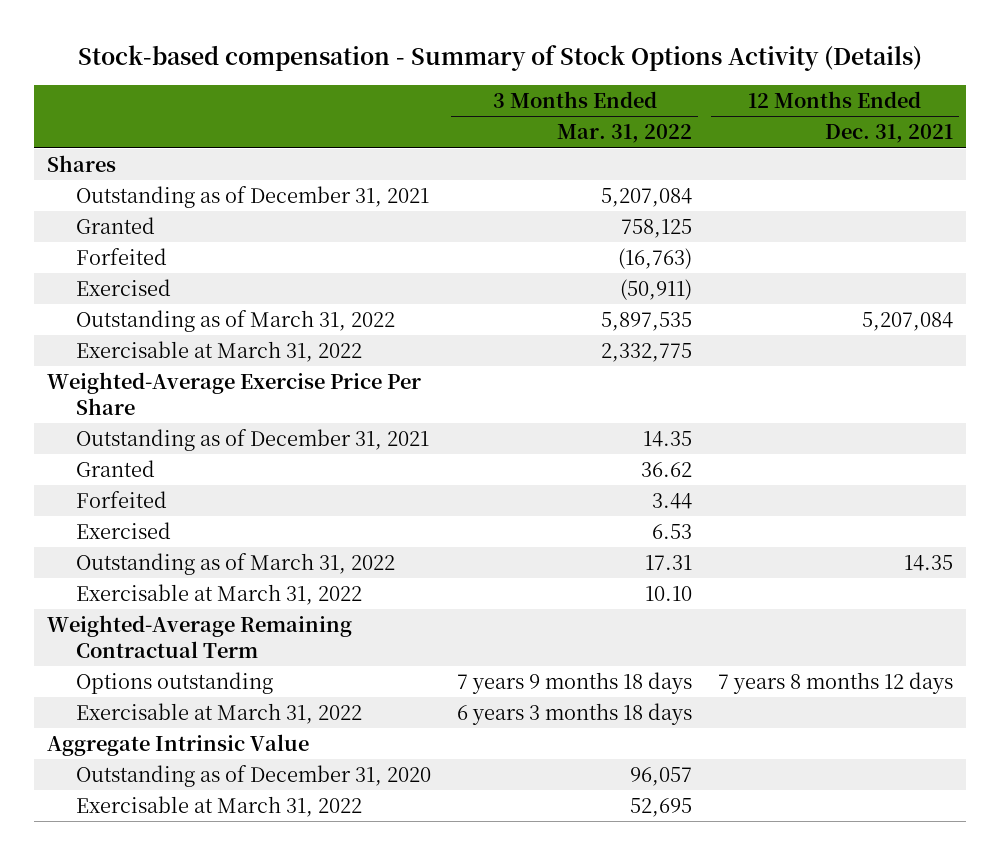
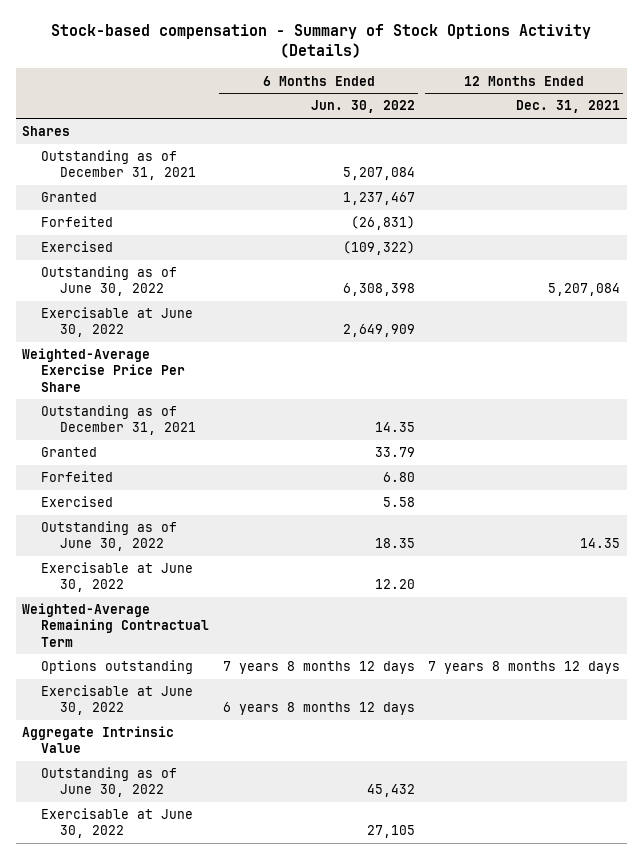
- | 3 Months Ended Mar. 31, 2022 | 12 Months Ended Dec. 31, 2021
+ | 6 Months Ended Jun. 30, 2022 | 12 Months Ended Dec. 31, 2021
- Outstanding as of March 31, 2022 | 5,897,535 | 5,207,084
- Exercisable at March 31, 2022 | 2,332,775 |
+ Outstanding as of June 30, 2022 | 6,308,398 | 5,207,084
+ Exercisable at June 30, 2022 | 2,649,909 |
- Outstanding as of March 31, 2022 | 17.31 | 14.35
- Exercisable at March 31, 2022 | 10.10 |
+ Outstanding as of June 30, 2022 | 18.35 | 14.35
+ Exercisable at June 30, 2022 | 12.20 |
- Exercisable at March 31, 2022 | 6 years 3 months 18 days |
+ Exercisable at June 30, 2022 | 6 years 8 months 12 days |
- Outstanding as of December 31, 2020 | 96,057 |
- Exercisable at March 31, 2022 | 52,695 |
+ Outstanding as of June 30, 2022 | 45,432 |
+ Exercisable at June 30, 2022 | 27,105 |

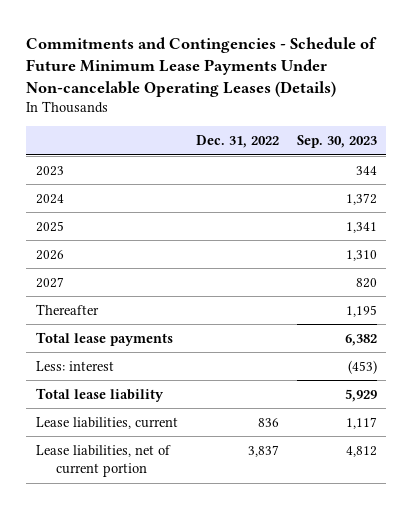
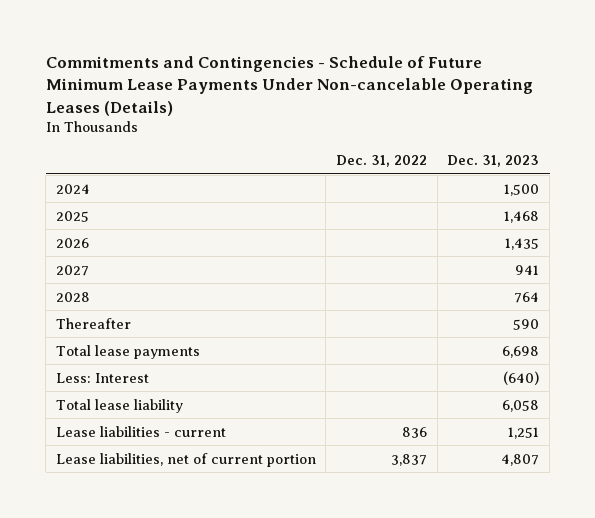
- | Dec. 31, 2022 | Sep. 30, 2023
+ | Dec. 31, 2022 | Dec. 31, 2023
- 2023 | | 344
+ 2028 | | 764
- Less: interest | | (453)
+ Less: Interest | | (640)
- Lease liabilities, current | 836 | 1,117
+ Lease liabilities - current | 836 | 1,251

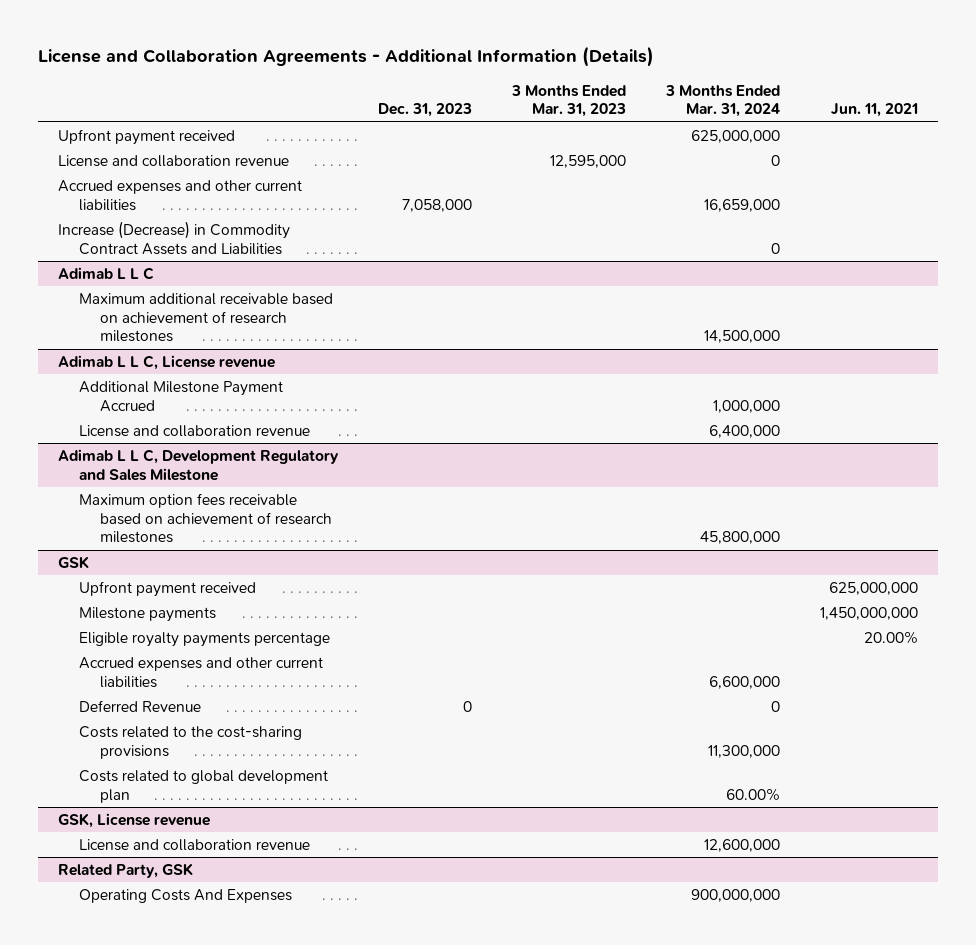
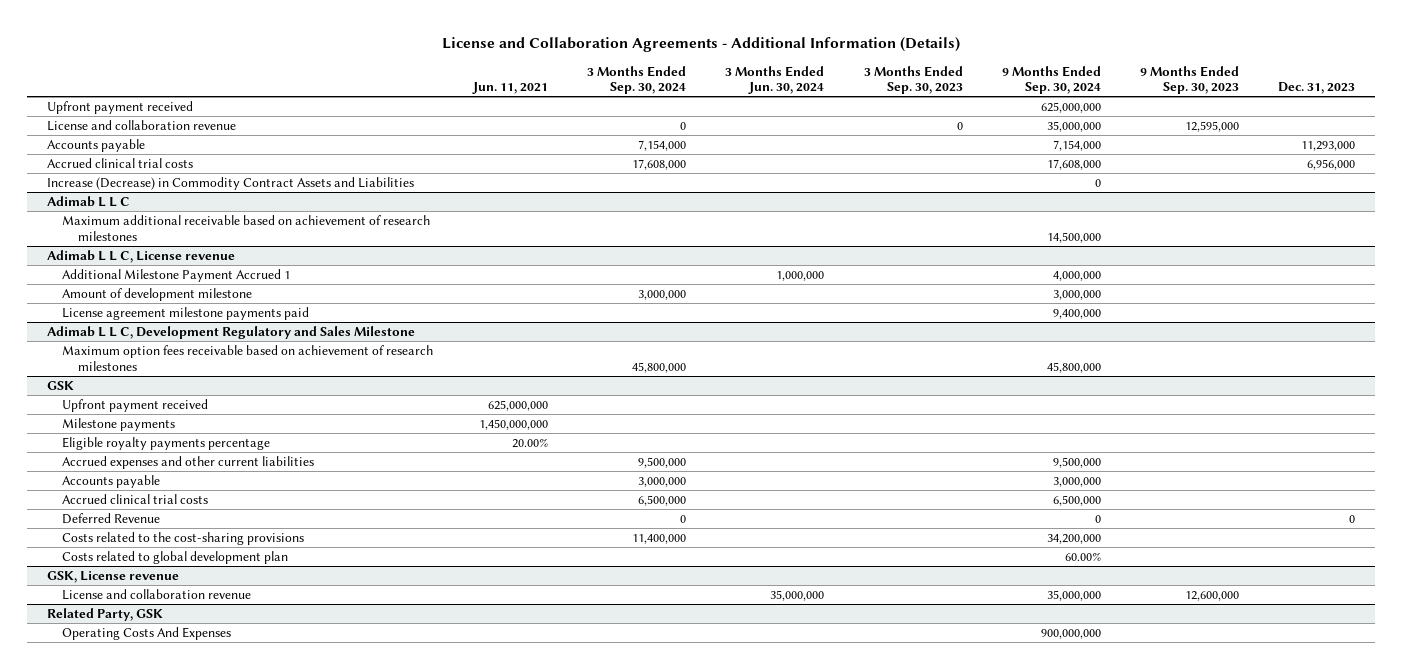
- | Dec. 31, 2023 | 3 Months Ended Mar. 31, 2023 | 3 Months Ended Mar. 31, 2024 | Jun. 11, 2021
+ | Jun. 11, 2021 | 3 Months Ended Sep. 30, 2024 | 3 Months Ended Jun. 30, 2024 | 3 Months Ended Sep. 30, 2023 | 9 Months Ended Sep. 30, 2024 | 9 Months Ended Sep. 30, 2023 | Dec. 31, 2023
- Accrued expenses and other current liabilities | 7,058,000 | | 16,659,000 |
+ Accounts payable | | 7,154,000 | | | 7,154,000 | | 11,293,000
+ Accrued clinical trial costs | | 17,608,000 | | | 17,608,000 | | 6,956,000
@ Adimab L L C, License revenue
- Additional Milestone Payment Accrued | | | 1,000,000 |
- License and collaboration revenue | | | 6,400,000 |
+ Additional Milestone Payment Accrued 1 | | | 1,000,000 | | 4,000,000 | |
+ Amount of development milestone | | 3,000,000 | | | 3,000,000 | |
+ License agreement milestone payments paid | | | | | 9,400,000 | |
@ GSK
+ Accounts payable | | 3,000,000 | | | 3,000,000 | |
+ Accrued clinical trial costs | | 6,500,000 | | | 6,500,000 | |

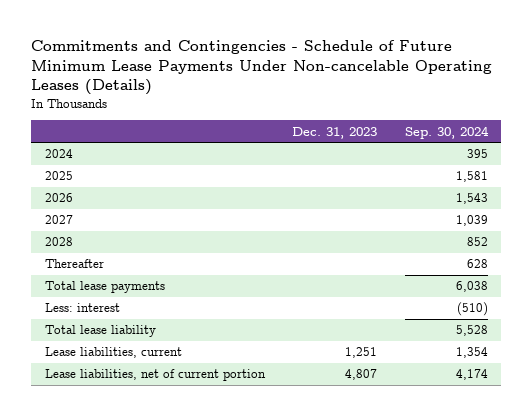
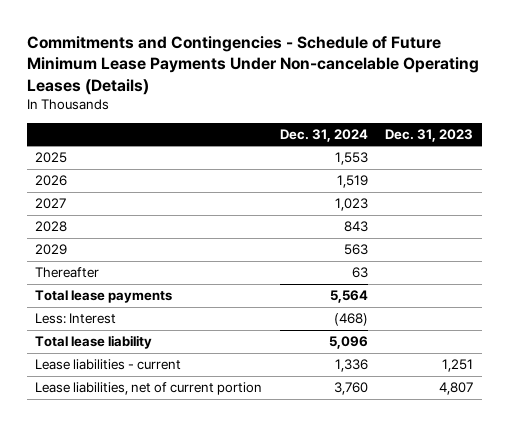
- | Dec. 31, 2023 | Sep. 30, 2024
+ | Dec. 31, 2024 | Dec. 31, 2023
- 2024 | | 395
+ 2029 | 563 |
- Less: interest | | (510)
+ Less: Interest | (468) |
- Lease liabilities, current | 1,251 | 1,354
+ Lease liabilities - current | 1,336 | 1,251

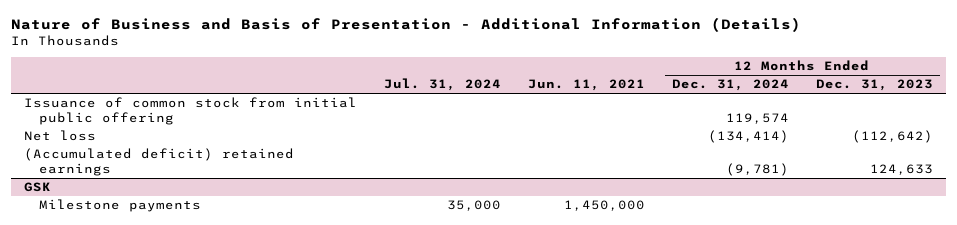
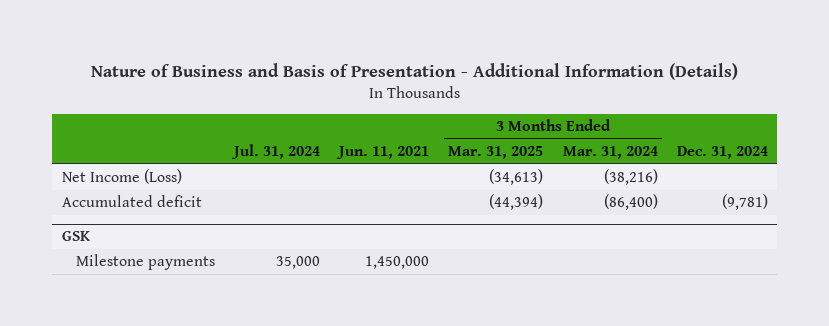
- | Jul. 31, 2024 | Jun. 11, 2021 | 12 Months Ended Dec. 31, 2024 | 12 Months Ended Dec. 31, 2023
+ | Jul. 31, 2024 | Jun. 11, 2021 | 3 Months Ended Mar. 31, 2025 | 3 Months Ended Mar. 31, 2024 | Dec. 31, 2024
- Issuance of common stock from initial public offering | | | 119,574 |
- Net loss | | | (134,414) | (112,642)
- (Accumulated deficit) retained earnings | | | (9,781) | 124,633
+ Net Income (Loss) | | | (34,613) | (38,216) |
+ Accumulated deficit | | | (44,394) | (86,400) | (9,781)

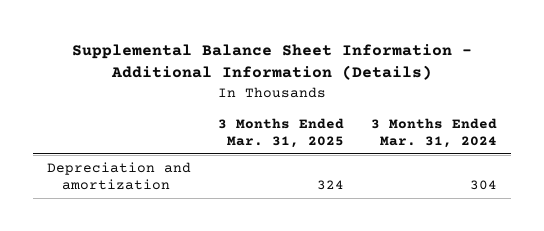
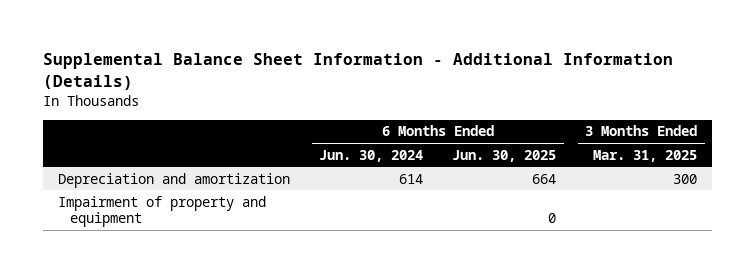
- | 3 Months Ended Mar. 31, 2025 | 3 Months Ended Mar. 31, 2024
+ | 6 Months Ended Jun. 30, 2024 | 6 Months Ended Jun. 30, 2025 | 3 Months Ended Mar. 31, 2025
- Depreciation and amortization | 324 | 304
+ Depreciation and amortization | 614 | 664 | 300
+ Impairment of property and equipment | | 0 |

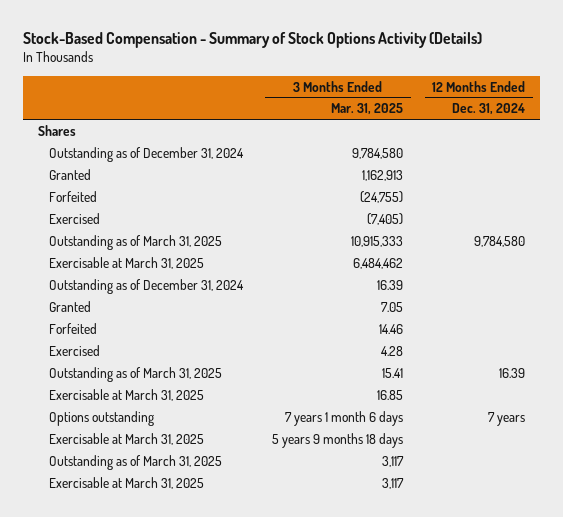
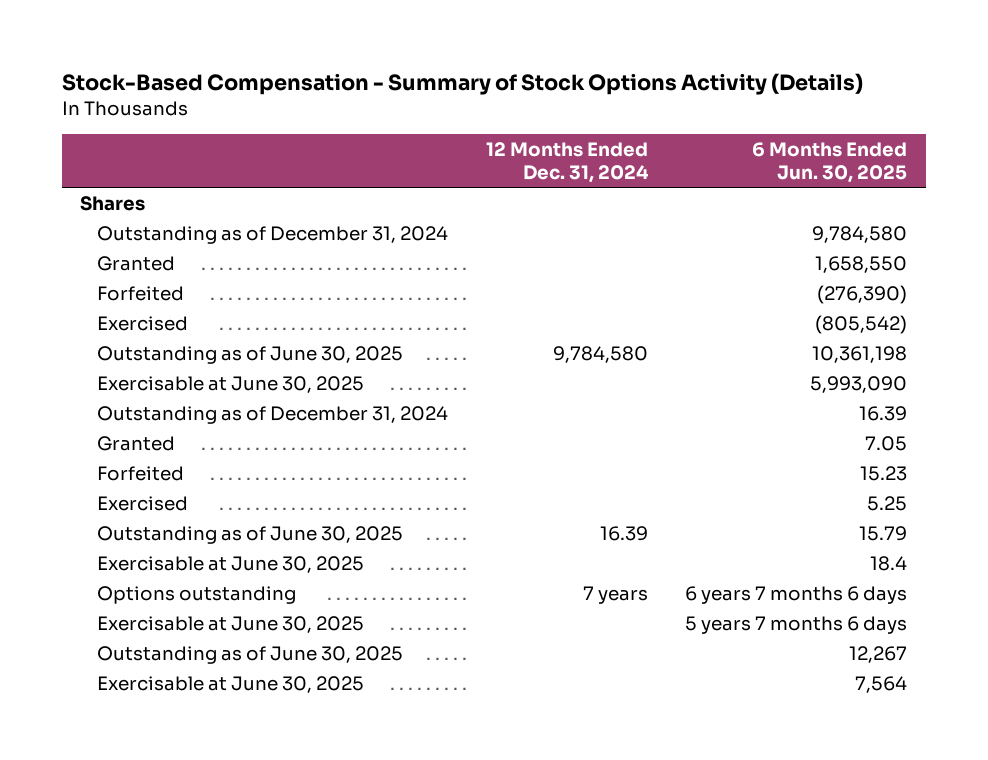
- | 3 Months Ended Mar. 31, 2025 | 12 Months Ended Dec. 31, 2024
+ | 12 Months Ended Dec. 31, 2024 | 6 Months Ended Jun. 30, 2025
- Outstanding as of March 31, 2025 | 10,915,333 | 9,784,580
- Exercisable at March 31, 2025 | 6,484,462 |
+ Outstanding as of June 30, 2025 | 9,784,580 | 10,361,198
+ Exercisable at June 30, 2025 | | 5,993,090
- Outstanding as of March 31, 2025 | 15.41 | 16.39
- Exercisable at March 31, 2025 | 16.85 |
+ Outstanding as of June 30, 2025 | 16.39 | 15.79
+ Exercisable at June 30, 2025 | | 18.4
- Exercisable at March 31, 2025 | 5 years 9 months 18 days |
- Outstanding as of March 31, 2025 | 3,117 |
- Exercisable at March 31, 2025 | 3,117 |
+ Exercisable at June 30, 2025 | | 5 years 7 months 6 days
+ Outstanding as of June 30, 2025 | | 12,267
+ Exercisable at June 30, 2025 | | 7,564

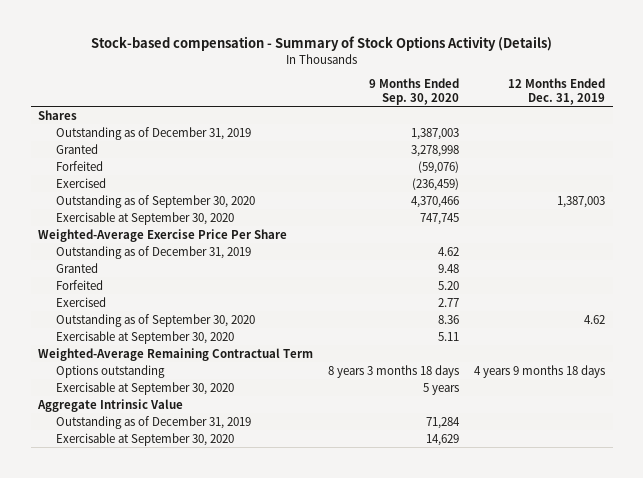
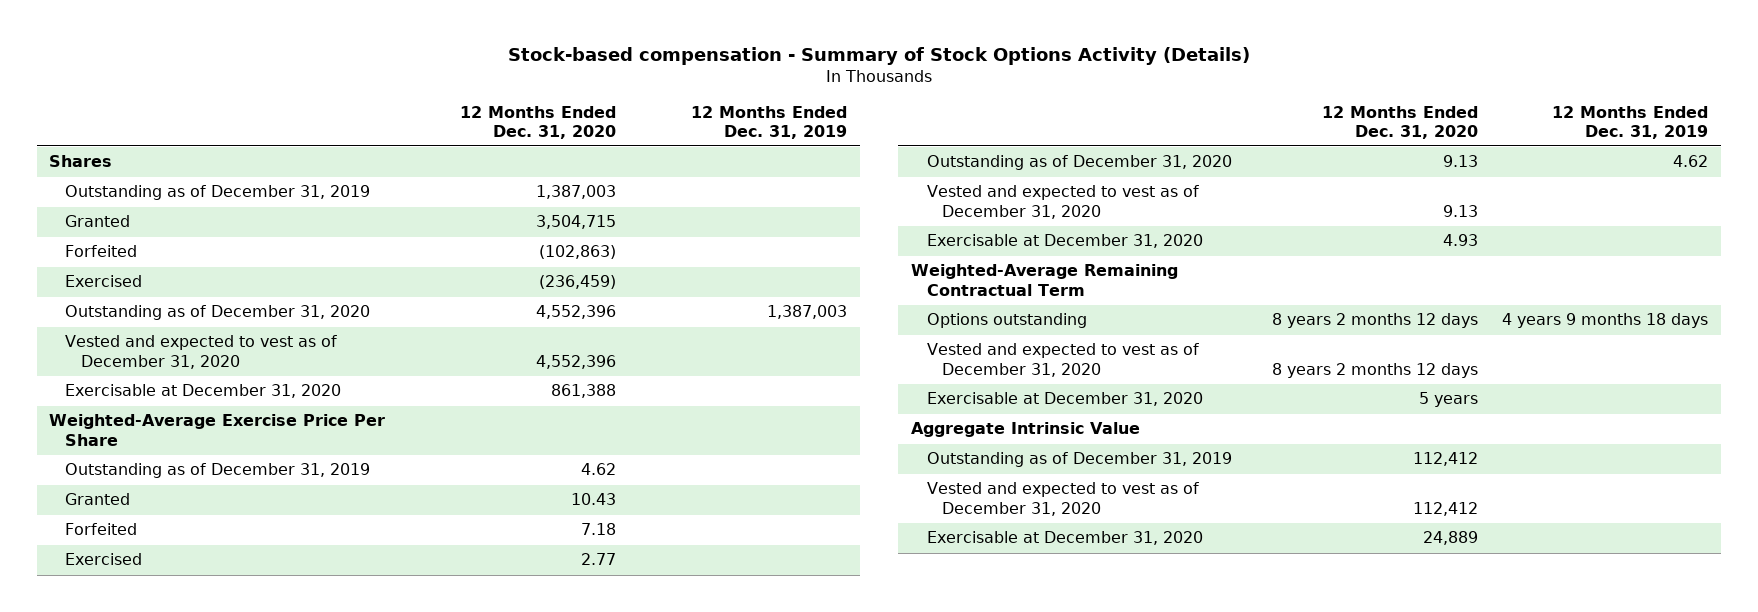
- | 9 Months Ended Sep. 30, 2020 | 12 Months Ended Dec. 31, 2019
+ | 12 Months Ended Dec. 31, 2020 | 12 Months Ended Dec. 31, 2019
- Outstanding as of September 30, 2020 | 4,370,466 | 1,387,003
- Exercisable at September 30, 2020 | 747,745 |
+ Outstanding as of December 31, 2020 | 4,552,396 | 1,387,003
+ Vested and expected to vest as of December 31, 2020 | 4,552,396 |
+ Exercisable at December 31, 2020 | 861,388 |
- Outstanding as of September 30, 2020 | 8.36 | 4.62
- Exercisable at September 30, 2020 | 5.11 |
+ Outstanding as of December 31, 2020 | 9.13 | 4.62
+ Vested and expected to vest as of December 31, 2020 | 9.13 |
+ Exercisable at December 31, 2020 | 4.93 |
- Exercisable at September 30, 2020 | 5 years |
+ Vested and expected to vest as of December 31, 2020 | 8 years 2 months 12 days |
+ Exercisable at December 31, 2020 | 5 years |
- Exercisable at September 30, 2020 | 14,629 |
+ Vested and expected to vest as of December 31, 2020 | 112,412 |
+ Exercisable at December 31, 2020 | 24,889 |

